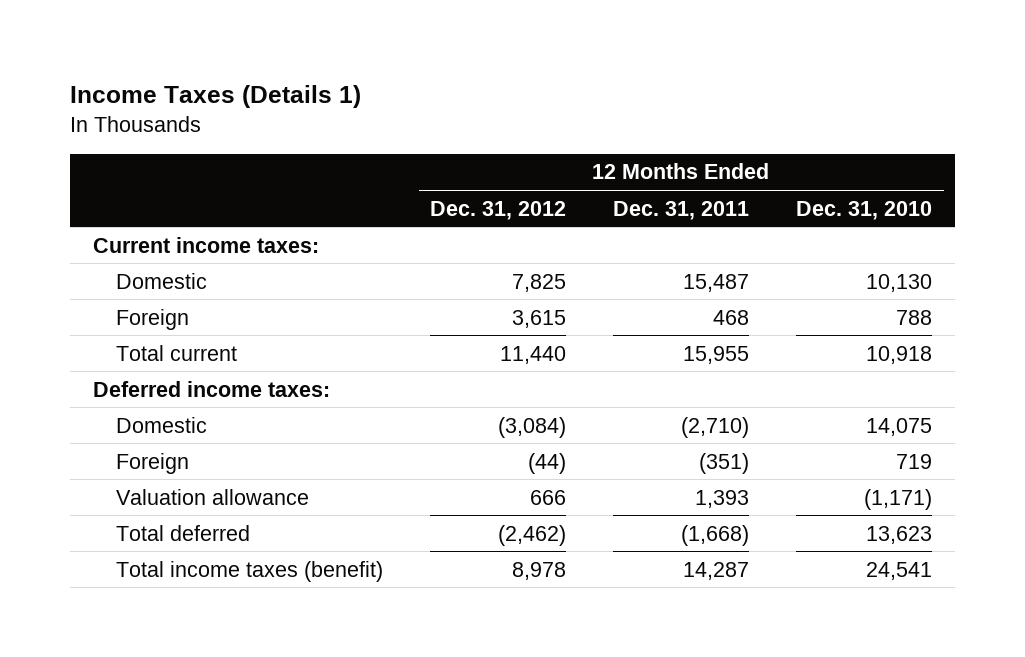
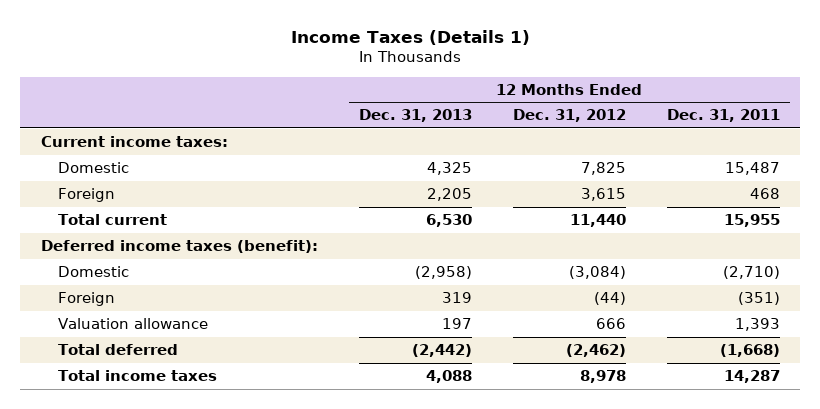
- | 12 Months Ended Dec. 31, 2012 | 12 Months Ended Dec. 31, 2011 | 12 Months Ended Dec. 31, 2010
+ | 12 Months Ended Dec. 31, 2013 | 12 Months Ended Dec. 31, 2012 | 12 Months Ended Dec. 31, 2011
- Deferred income taxes:
+ Deferred income taxes (benefit):
- Total income taxes (benefit) | 8,978 | 14,287 | 24,541
+ Total income taxes | 4,088 | 8,978 | 14,287

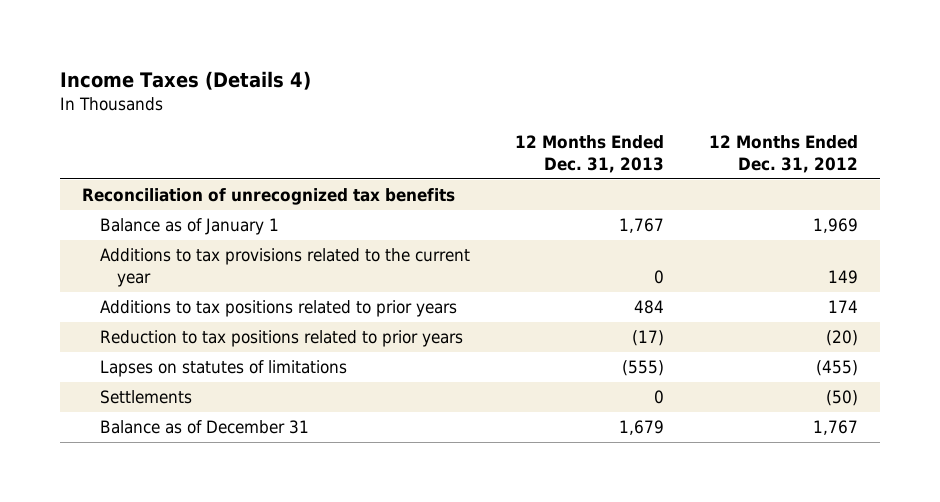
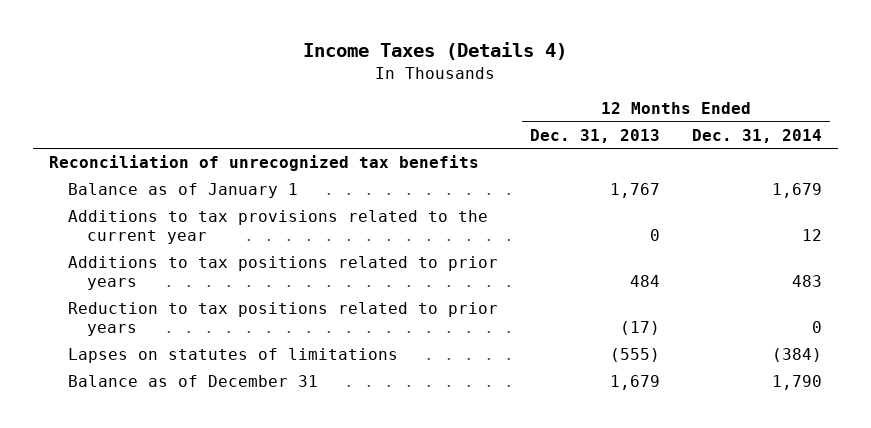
- | 12 Months Ended Dec. 31, 2013 | 12 Months Ended Dec. 31, 2012
+ | 12 Months Ended Dec. 31, 2013 | 12 Months Ended Dec. 31, 2014
- Settlements | 0 | (50)

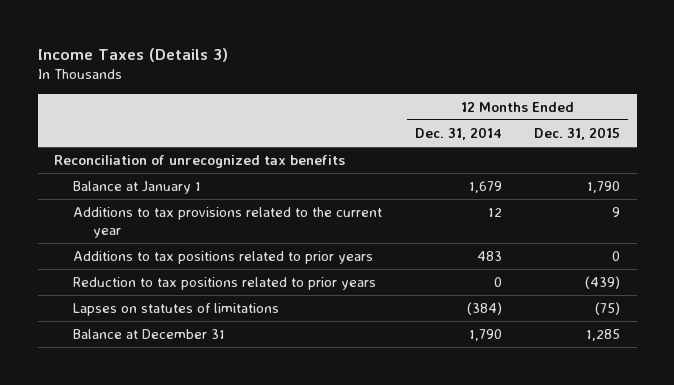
- Income Taxes (Details 4)
+ Income Taxes (Details 3)
- | 12 Months Ended Dec. 31, 2013 | 12 Months Ended Dec. 31, 2014
+ | 12 Months Ended Dec. 31, 2014 | 12 Months Ended Dec. 31, 2015
- Balance as of January 1 | 1,767 | 1,679
+ Balance at January 1 | 1,679 | 1,790
- Balance as of December 31 | 1,679 | 1,790
+ Balance at December 31 | 1,790 | 1,285

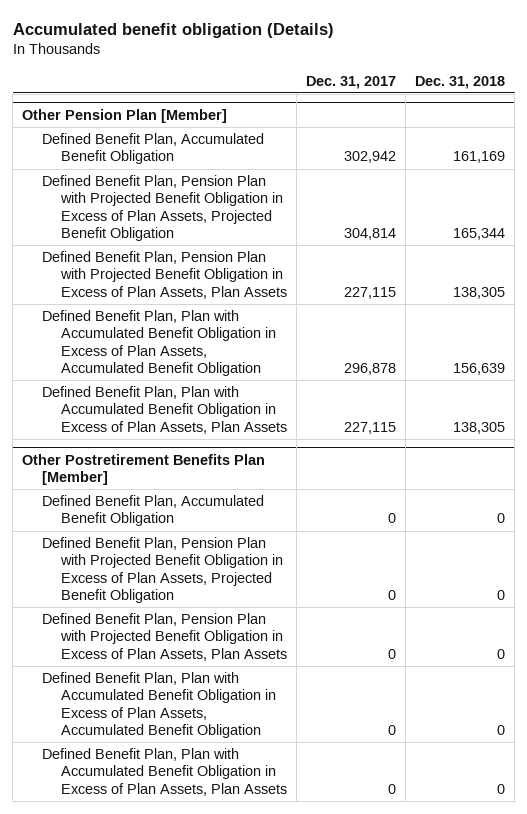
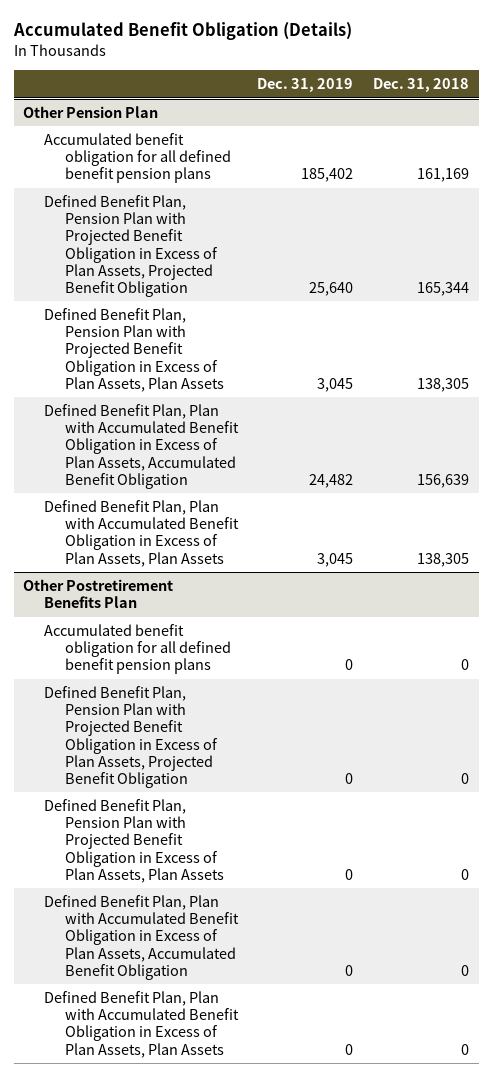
- Accumulated benefit obligation (Details)
+ Accumulated Benefit Obligation (Details)
- | Dec. 31, 2017 | Dec. 31, 2018
+ | Dec. 31, 2019 | Dec. 31, 2018
- Other Pension Plan [Member]
- Defined Benefit Plan, Accumulated Benefit Obligation | 302,942 | 161,169
+ Other Pension Plan
+ Accumulated benefit obligation for all defined benefit pension plans | 185,402 | 161,169
- Other Postretirement Benefits Plan [Member]
- Defined Benefit Plan, Accumulated Benefit Obligation | 0 | 0
+ Other Postretirement Benefits Plan
+ Accumulated benefit obligation for all defined benefit pension plans | 0 | 0

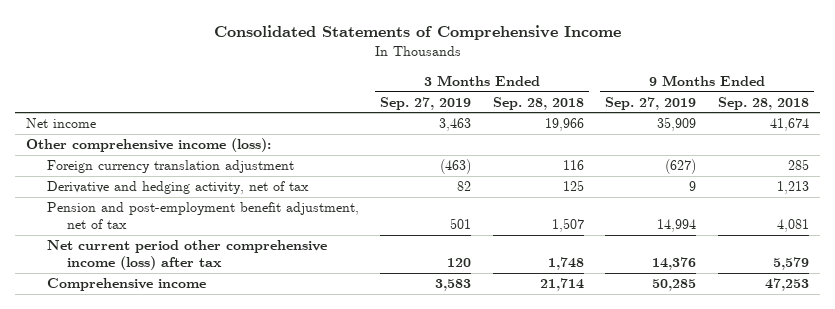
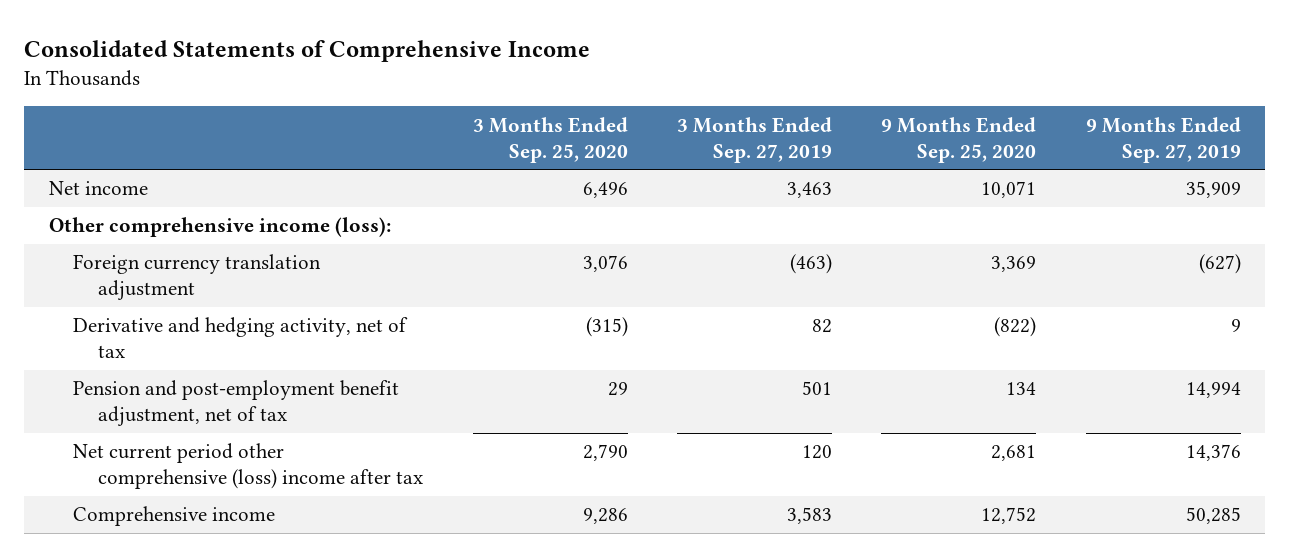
- | 3 Months Ended Sep. 27, 2019 | 3 Months Ended Sep. 28, 2018 | 9 Months Ended Sep. 27, 2019 | 9 Months Ended Sep. 28, 2018
+ | 3 Months Ended Sep. 25, 2020 | 3 Months Ended Sep. 27, 2019 | 9 Months Ended Sep. 25, 2020 | 9 Months Ended Sep. 27, 2019
- Net current period other comprehensive income (loss) after tax | 120 | 1,748 | 14,376 | 5,579
+ Net current period other comprehensive (loss) income after tax | 2,790 | 120 | 2,681 | 14,376

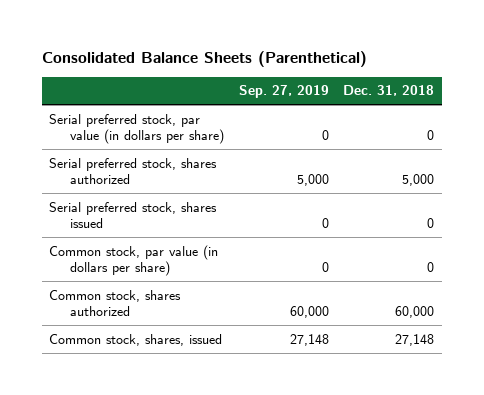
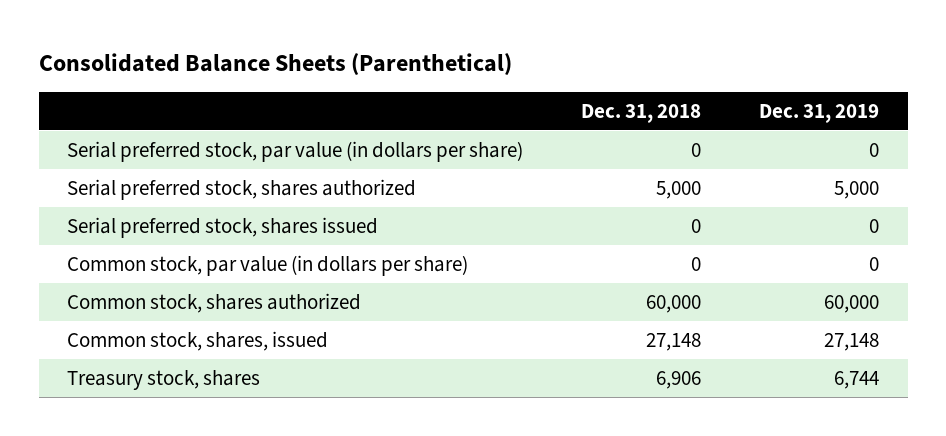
- | Sep. 27, 2019 | Dec. 31, 2018
+ | Dec. 31, 2018 | Dec. 31, 2019
+ Treasury stock, shares | 6,906 | 6,744

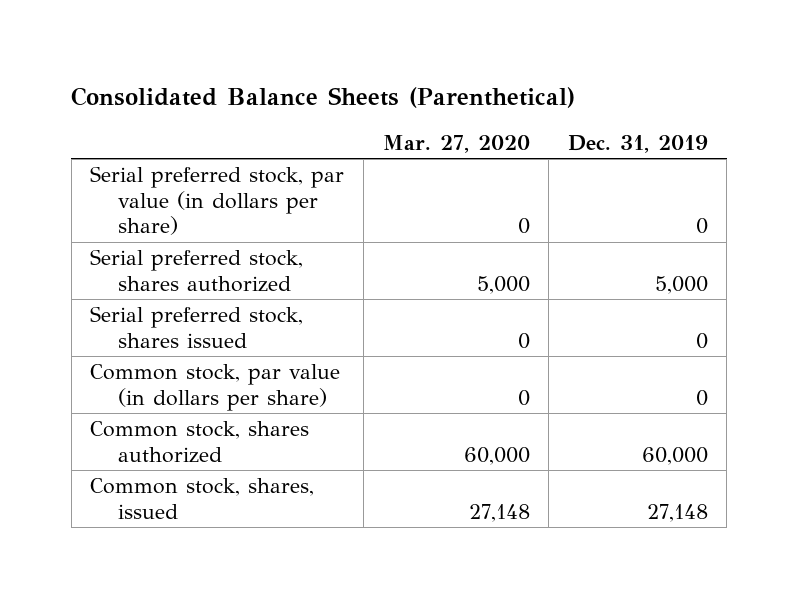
- | Dec. 31, 2018 | Dec. 31, 2019
+ | Mar. 27, 2020 | Dec. 31, 2019
- Treasury stock, shares | 6,906 | 6,744

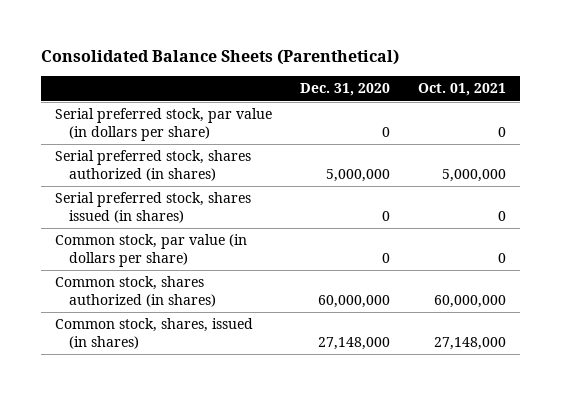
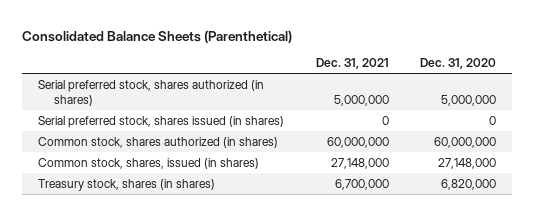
- | Dec. 31, 2020 | Oct. 01, 2021
+ | Dec. 31, 2021 | Dec. 31, 2020
- Serial preferred stock, par value (in dollars per share) | 0 | 0
- Common stock, par value (in dollars per share) | 0 | 0
+ Treasury stock, shares (in shares) | 6,700,000 | 6,820,000

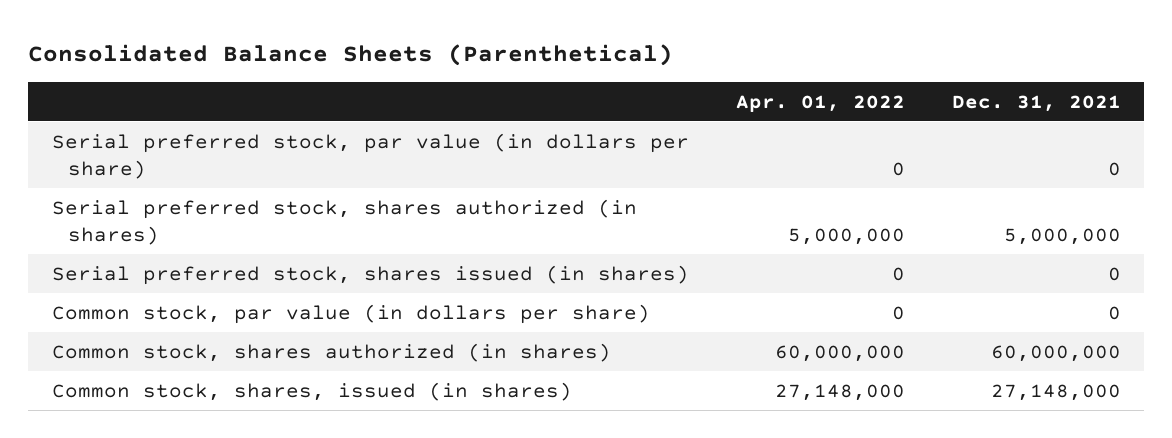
- | Dec. 31, 2021 | Dec. 31, 2020
+ | Apr. 01, 2022 | Dec. 31, 2021
+ Serial preferred stock, par value (in dollars per share) | 0 | 0
+ Common stock, par value (in dollars per share) | 0 | 0
- Treasury stock, shares (in shares) | 6,700,000 | 6,820,000

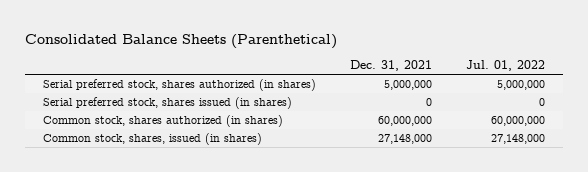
- | Apr. 01, 2022 | Dec. 31, 2021
+ | Dec. 31, 2021 | Jul. 01, 2022
- Serial preferred stock, par value (in dollars per share) | 0 | 0
- Common stock, par value (in dollars per share) | 0 | 0

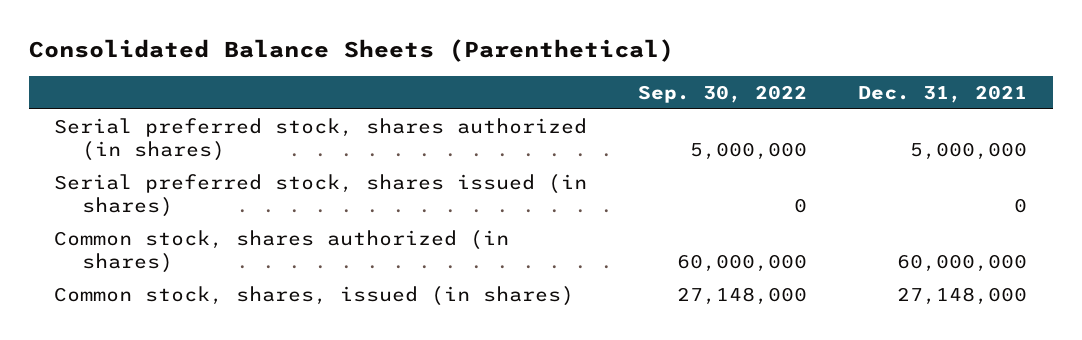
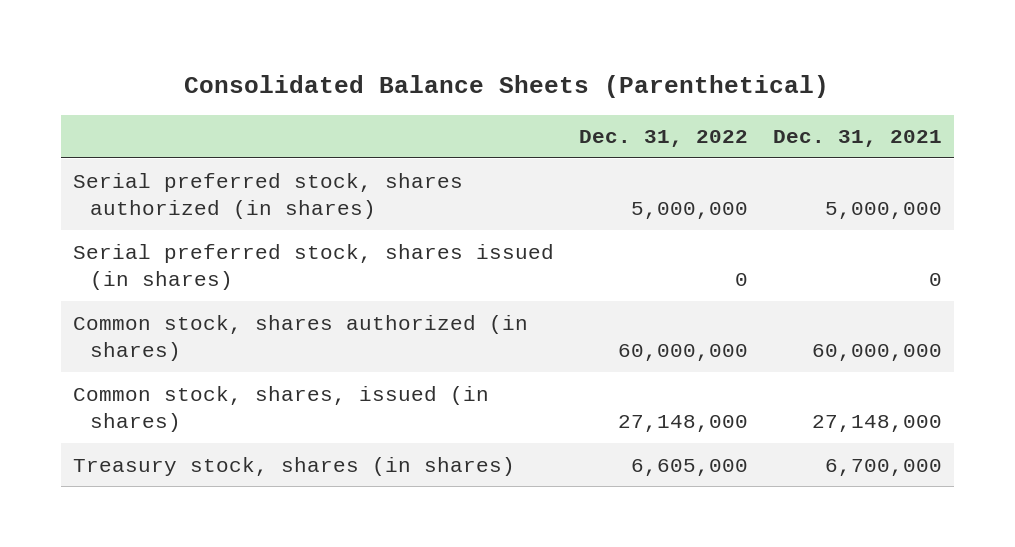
- | Sep. 30, 2022 | Dec. 31, 2021
+ | Dec. 31, 2022 | Dec. 31, 2021
+ Treasury stock, shares (in shares) | 6,605,000 | 6,700,000

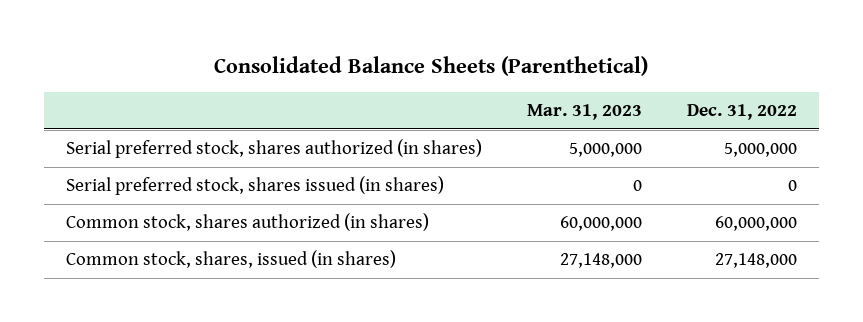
- | Dec. 31, 2022 | Dec. 31, 2021
+ | Mar. 31, 2023 | Dec. 31, 2022
- Treasury stock, shares (in shares) | 6,605,000 | 6,700,000

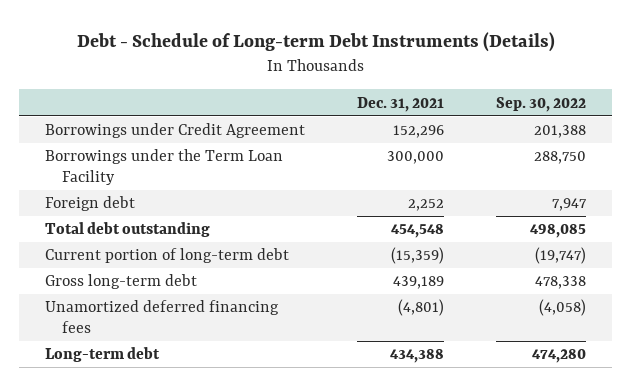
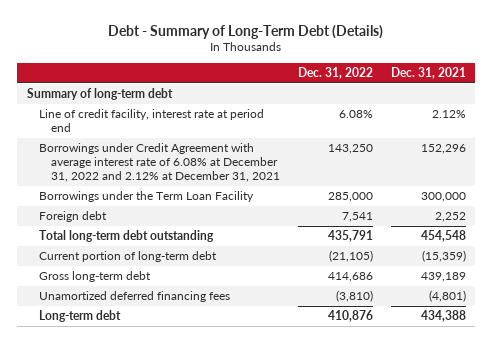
- Debt - Schedule of Long-term Debt Instruments (Details)
+ Debt - Summary of Long-Term Debt (Details)
- | Dec. 31, 2021 | Sep. 30, 2022
+ | Dec. 31, 2022 | Dec. 31, 2021
- Borrowings under Credit Agreement | 152,296 | 201,388
+ Summary of long-term debt
+ Line of credit facility, interest rate at period end | 6.08% | 2.12%
+ Borrowings under Credit Agreement with average interest rate of 6.08% at December 31, 2022 and 2.12% at December 31, 2021 | 143,250 | 152,296
- Total debt outstanding | 454,548 | 498,085
+ Total long-term debt outstanding | 435,791 | 454,548

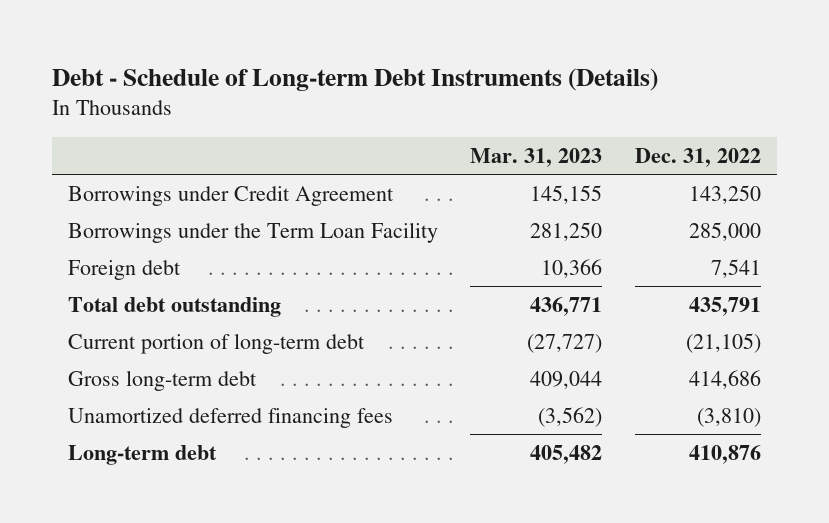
- Debt - Summary of Long-Term Debt (Details)
+ Debt - Schedule of Long-term Debt Instruments (Details)
- | Dec. 31, 2022 | Dec. 31, 2021
+ | Mar. 31, 2023 | Dec. 31, 2022
- Summary of long-term debt
- Line of credit facility, interest rate at period end | 6.08% | 2.12%
- Borrowings under Credit Agreement with average interest rate of 6.08% at December 31, 2022 and 2.12% at December 31, 2021 | 143,250 | 152,296
+ Borrowings under Credit Agreement | 145,155 | 143,250
- Total long-term debt outstanding | 435,791 | 454,548
+ Total debt outstanding | 436,771 | 435,791

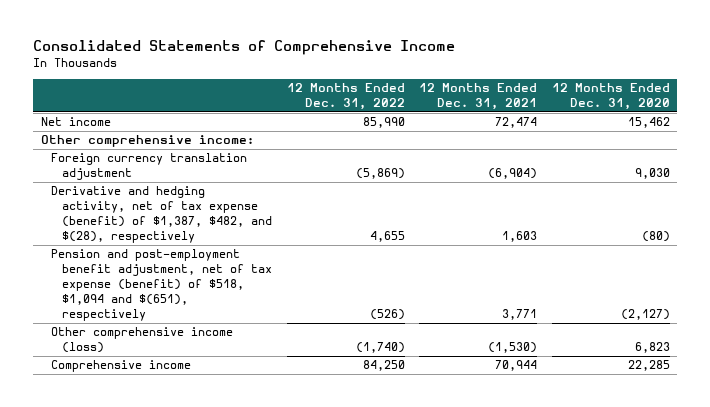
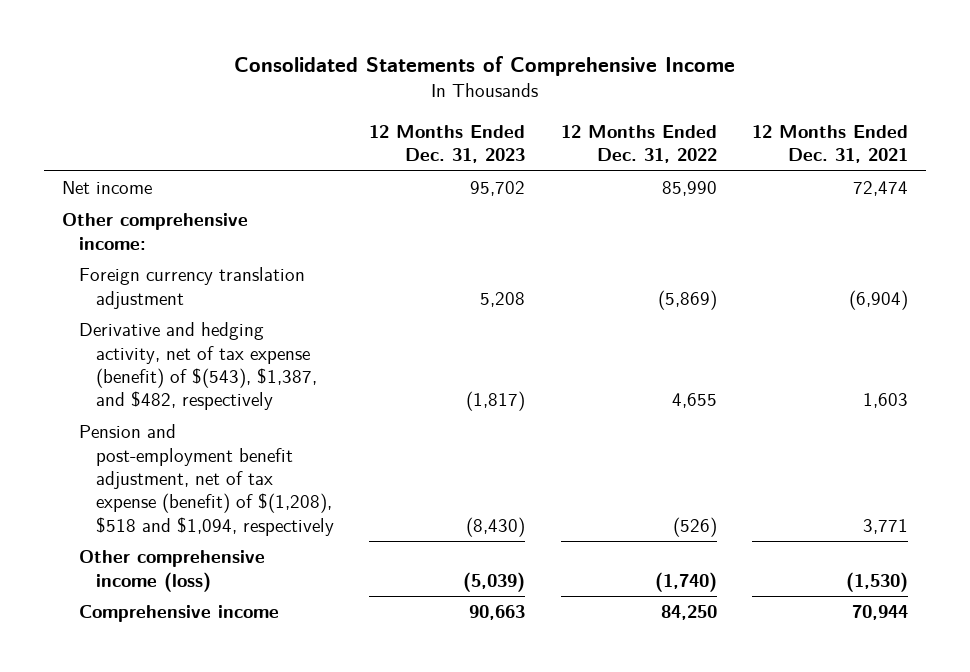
- | 12 Months Ended Dec. 31, 2022 | 12 Months Ended Dec. 31, 2021 | 12 Months Ended Dec. 31, 2020
+ | 12 Months Ended Dec. 31, 2023 | 12 Months Ended Dec. 31, 2022 | 12 Months Ended Dec. 31, 2021
- Derivative and hedging activity, net of tax expense (benefit) of $1,387, $482, and $(28), respectively | 4,655 | 1,603 | (80)
- Pension and post-employment benefit adjustment, net of tax expense (benefit) of $518, $1,094 and $(651), respectively | (526) | 3,771 | (2,127)
+ Derivative and hedging activity, net of tax expense (benefit) of $(543), $1,387, and $482, respectively | (1,817) | 4,655 | 1,603
+ Pension and post-employment benefit adjustment, net of tax expense (benefit) of $(1,208), $518 and $1,094, respectively | (8,430) | (526) | 3,771

